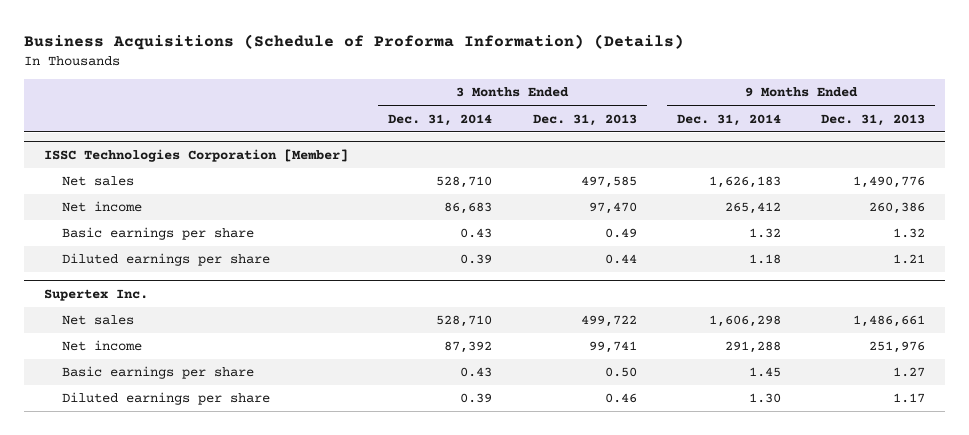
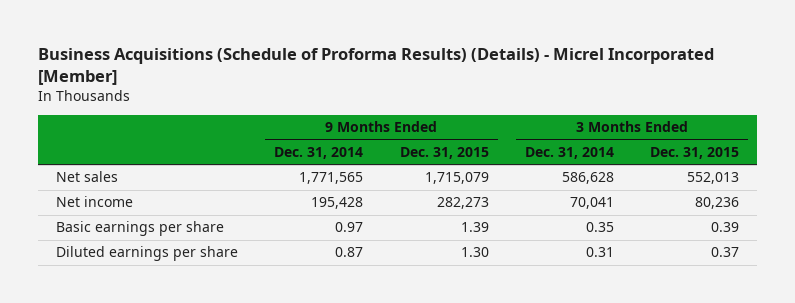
- Business Acquisitions (Schedule of Proforma Information) (Details)
+ Business Acquisitions (Schedule of Proforma Results) (Details) - Micrel Incorporated [Member]
- | 3 Months Ended Dec. 31, 2014 | 3 Months Ended Dec. 31, 2013 | 9 Months Ended Dec. 31, 2014 | 9 Months Ended Dec. 31, 2013
+ | 9 Months Ended Dec. 31, 2014 | 9 Months Ended Dec. 31, 2015 | 3 Months Ended Dec. 31, 2014 | 3 Months Ended Dec. 31, 2015
- ISSC Technologies Corporation [Member]
- Net sales | 528,710 | 497,585 | 1,626,183 | 1,490,776
- Net income | 86,683 | 97,470 | 265,412 | 260,386
- Basic earnings per share | 0.43 | 0.49 | 1.32 | 1.32
- Diluted earnings per share | 0.39 | 0.44 | 1.18 | 1.21
- Supertex Inc.
- Net sales | 528,710 | 499,722 | 1,606,298 | 1,486,661
- Net income | 87,392 | 99,741 | 291,288 | 251,976
- Basic earnings per share | 0.43 | 0.50 | 1.45 | 1.27
- Diluted earnings per share | 0.39 | 0.46 | 1.30 | 1.17
+ Net sales | 1,771,565 | 1,715,079 | 586,628 | 552,013
+ Net income | 195,428 | 282,273 | 70,041 | 80,236
+ Basic earnings per share | 0.97 | 1.39 | 0.35 | 0.39
+ Diluted earnings per share | 0.87 | 1.30 | 0.31 | 0.37

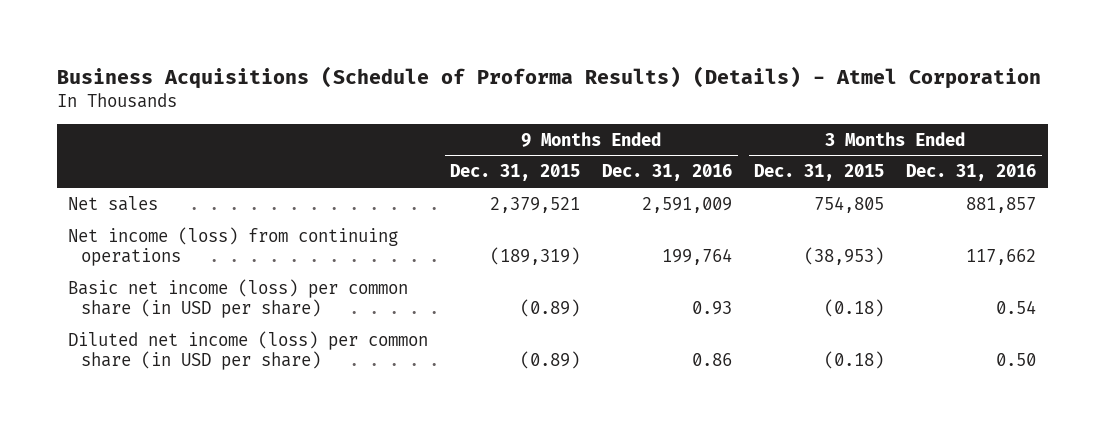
- Business Acquisitions (Schedule of Proforma Results) (Details) - Micrel Incorporated [Member]
+ Business Acquisitions (Schedule of Proforma Results) (Details) - Atmel Corporation
- | 9 Months Ended Dec. 31, 2014 | 9 Months Ended Dec. 31, 2015 | 3 Months Ended Dec. 31, 2014 | 3 Months Ended Dec. 31, 2015
+ | 9 Months Ended Dec. 31, 2015 | 9 Months Ended Dec. 31, 2016 | 3 Months Ended Dec. 31, 2015 | 3 Months Ended Dec. 31, 2016
- Net sales | 1,771,565 | 1,715,079 | 586,628 | 552,013
- Net income | 195,428 | 282,273 | 70,041 | 80,236
- Basic earnings per share | 0.97 | 1.39 | 0.35 | 0.39
- Diluted earnings per share | 0.87 | 1.30 | 0.31 | 0.37
+ Net sales | 2,379,521 | 2,591,009 | 754,805 | 881,857
+ Net income (loss) from continuing operations | (189,319) | 199,764 | (38,953) | 117,662
+ Basic net income (loss) per common share (in USD per share) | (0.89) | 0.93 | (0.18) | 0.54
+ Diluted net income (loss) per common share (in USD per share) | (0.89) | 0.86 | (0.18) | 0.50

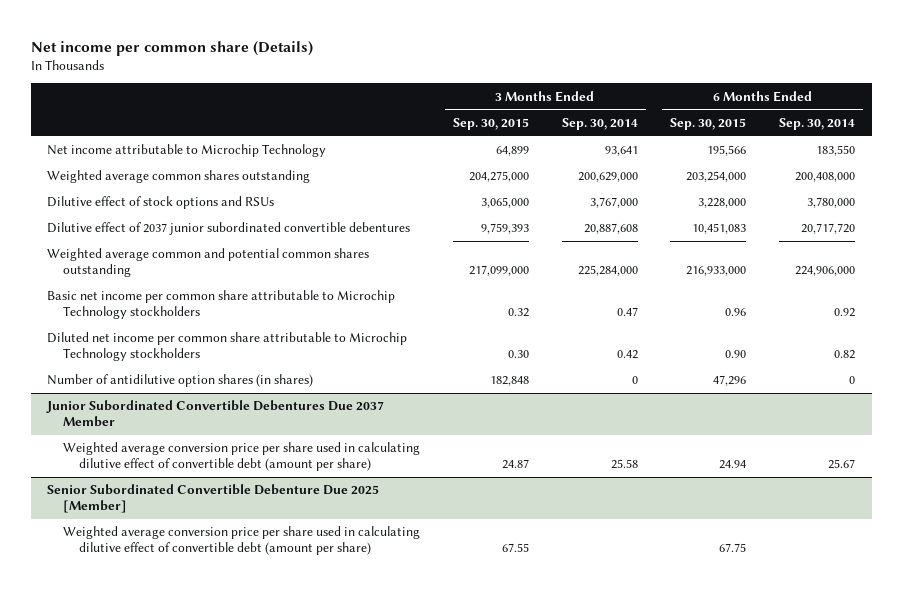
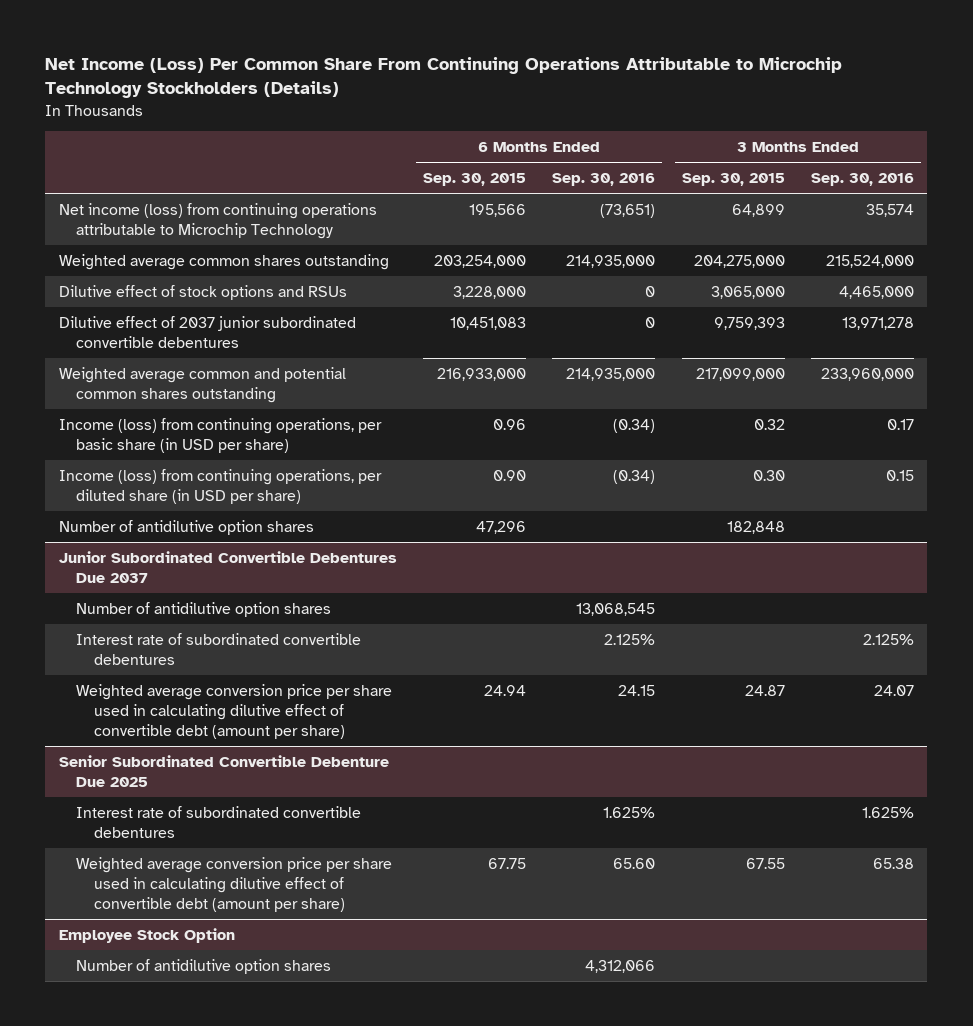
- Net income per common share (Details)
+ Net Income (Loss) Per Common Share From Continuing Operations Attributable to Microchip Technology Stockholders (Details)
- | 3 Months Ended Sep. 30, 2015 | 3 Months Ended Sep. 30, 2014 | 6 Months Ended Sep. 30, 2015 | 6 Months Ended Sep. 30, 2014
+ | 6 Months Ended Sep. 30, 2015 | 6 Months Ended Sep. 30, 2016 | 3 Months Ended Sep. 30, 2015 | 3 Months Ended Sep. 30, 2016
- Net income attributable to Microchip Technology | 64,899 | 93,641 | 195,566 | 183,550
+ Net income (loss) from continuing operations attributable to Microchip Technology | 195,566 | (73,651) | 64,899 | 35,574
- Basic net income per common share attributable to Microchip Technology stockholders | 0.32 | 0.47 | 0.96 | 0.92
- Diluted net income per common share attributable to Microchip Technology stockholders | 0.30 | 0.42 | 0.90 | 0.82
- Number of antidilutive option shares (in shares) | 182,848 | 0 | 47,296 | 0
- Junior Subordinated Convertible Debentures Due 2037 Member
+ Income (loss) from continuing operations, per basic share (in USD per share) | 0.96 | (0.34) | 0.32 | 0.17
+ Income (loss) from continuing operations, per diluted share (in USD per share) | 0.90 | (0.34) | 0.30 | 0.15
+ Number of antidilutive option shares | 47,296 | | 182,848 |
+ Junior Subordinated Convertible Debentures Due 2037
+ Number of antidilutive option shares | | 13,068,545 | |
+ Interest rate of subordinated convertible debentures | | 2.125% | | 2.125%
- Senior Subordinated Convertible Debenture Due 2025 [Member]
+ Senior Subordinated Convertible Debenture Due 2025
+ Interest rate of subordinated convertible debentures | | 1.625% | | 1.625%
+ Employee Stock Option
+ Number of antidilutive option shares | | 4,312,066 | |

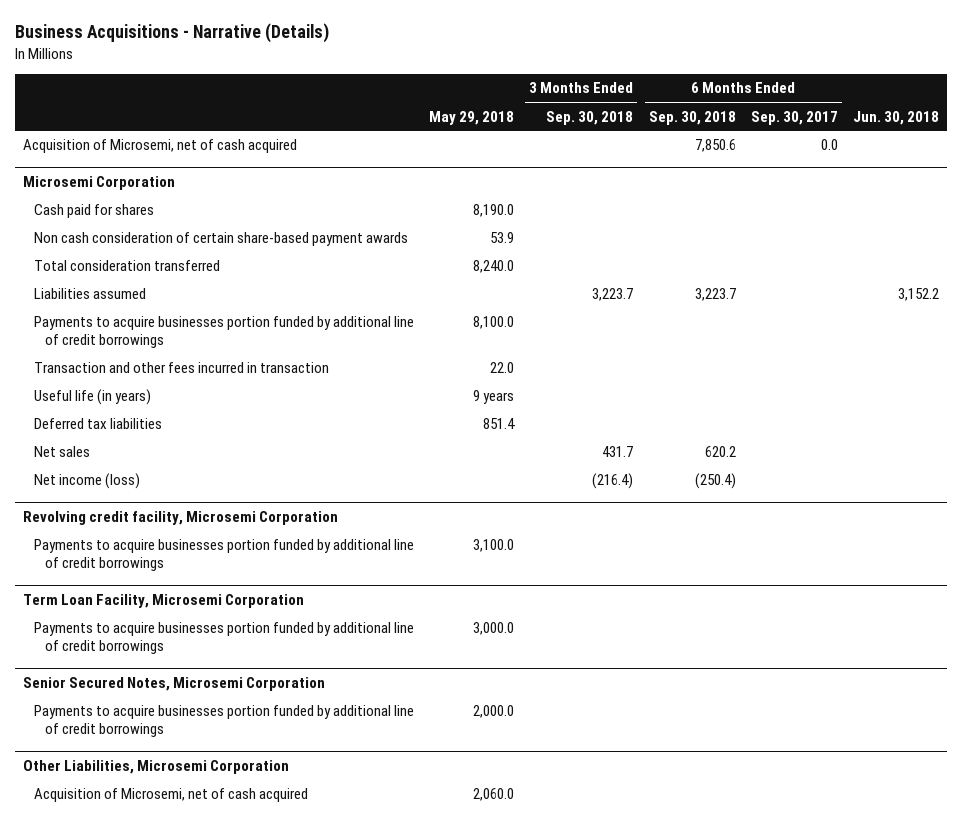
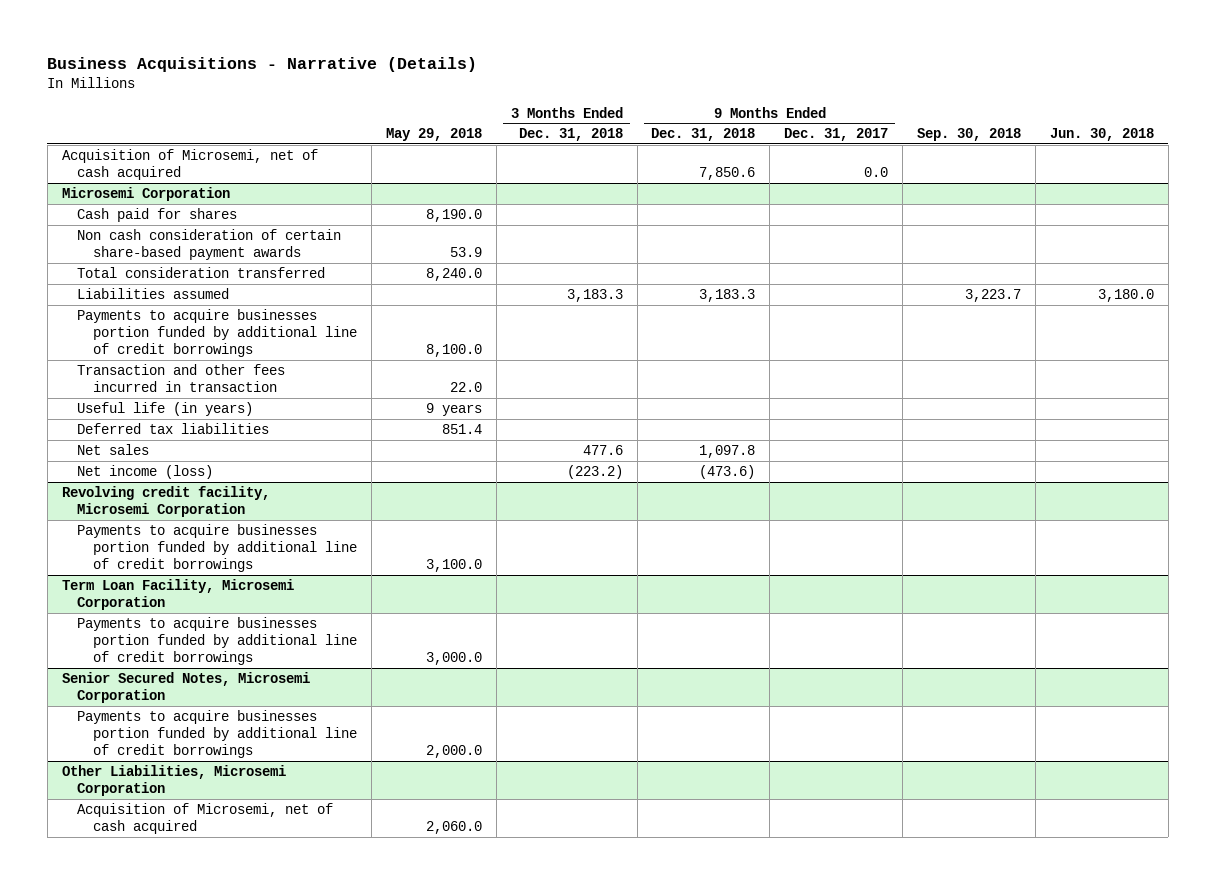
- | May 29, 2018 | 3 Months Ended Sep. 30, 2018 | 6 Months Ended Sep. 30, 2018 | 6 Months Ended Sep. 30, 2017 | Jun. 30, 2018
+ | May 29, 2018 | 3 Months Ended Dec. 31, 2018 | 9 Months Ended Dec. 31, 2018 | 9 Months Ended Dec. 31, 2017 | Sep. 30, 2018 | Jun. 30, 2018
@ Microsemi Corporation
- Liabilities assumed | | 3,223.7 | 3,223.7 | | 3,152.2
+ Liabilities assumed | | 3,183.3 | 3,183.3 | | 3,223.7 | 3,180.0

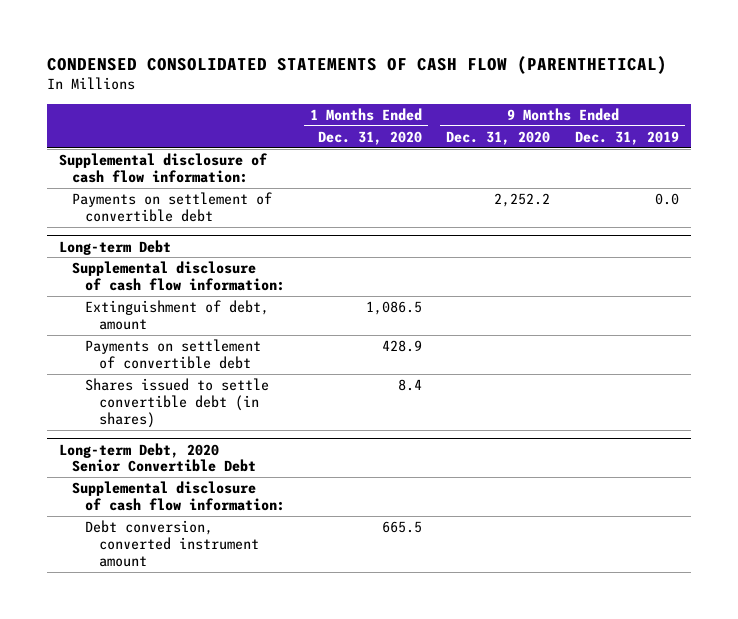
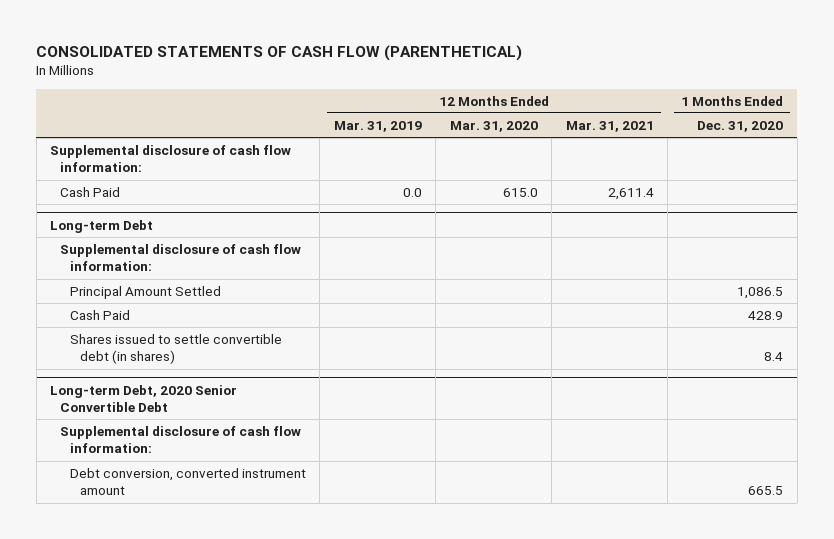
- CONDENSED CONSOLIDATED STATEMENTS OF CASH FLOW (PARENTHETICAL)
+ CONSOLIDATED STATEMENTS OF CASH FLOW (PARENTHETICAL)
- | 1 Months Ended Dec. 31, 2020 | 9 Months Ended Dec. 31, 2020 | 9 Months Ended Dec. 31, 2019
+ | 12 Months Ended Mar. 31, 2019 | 12 Months Ended Mar. 31, 2020 | 12 Months Ended Mar. 31, 2021 | 1 Months Ended Dec. 31, 2020
- Payments on settlement of convertible debt | | 2,252.2 | 0.0
+ Cash Paid | 0.0 | 615.0 | 2,611.4 |
@ Long-term Debt
- Extinguishment of debt, amount | 1,086.5 | |
- Payments on settlement of convertible debt | 428.9 | |
+ Principal Amount Settled | | | | 1,086.5
+ Cash Paid | | | | 428.9

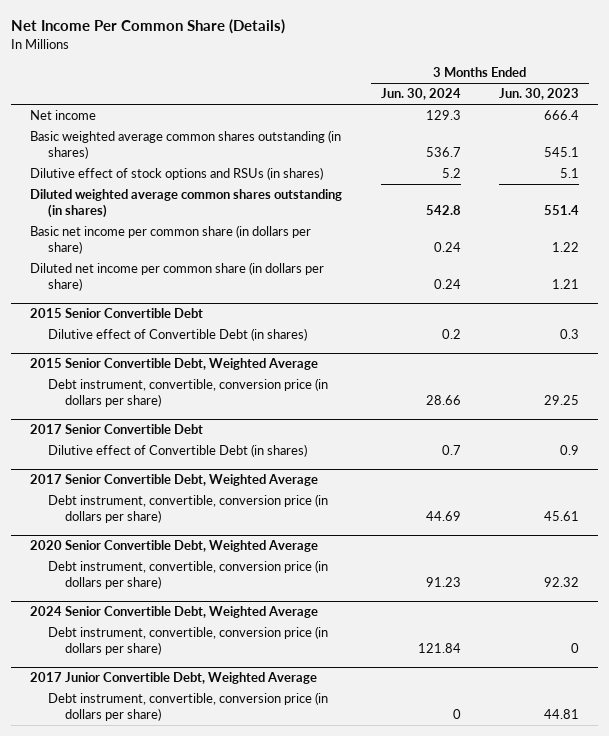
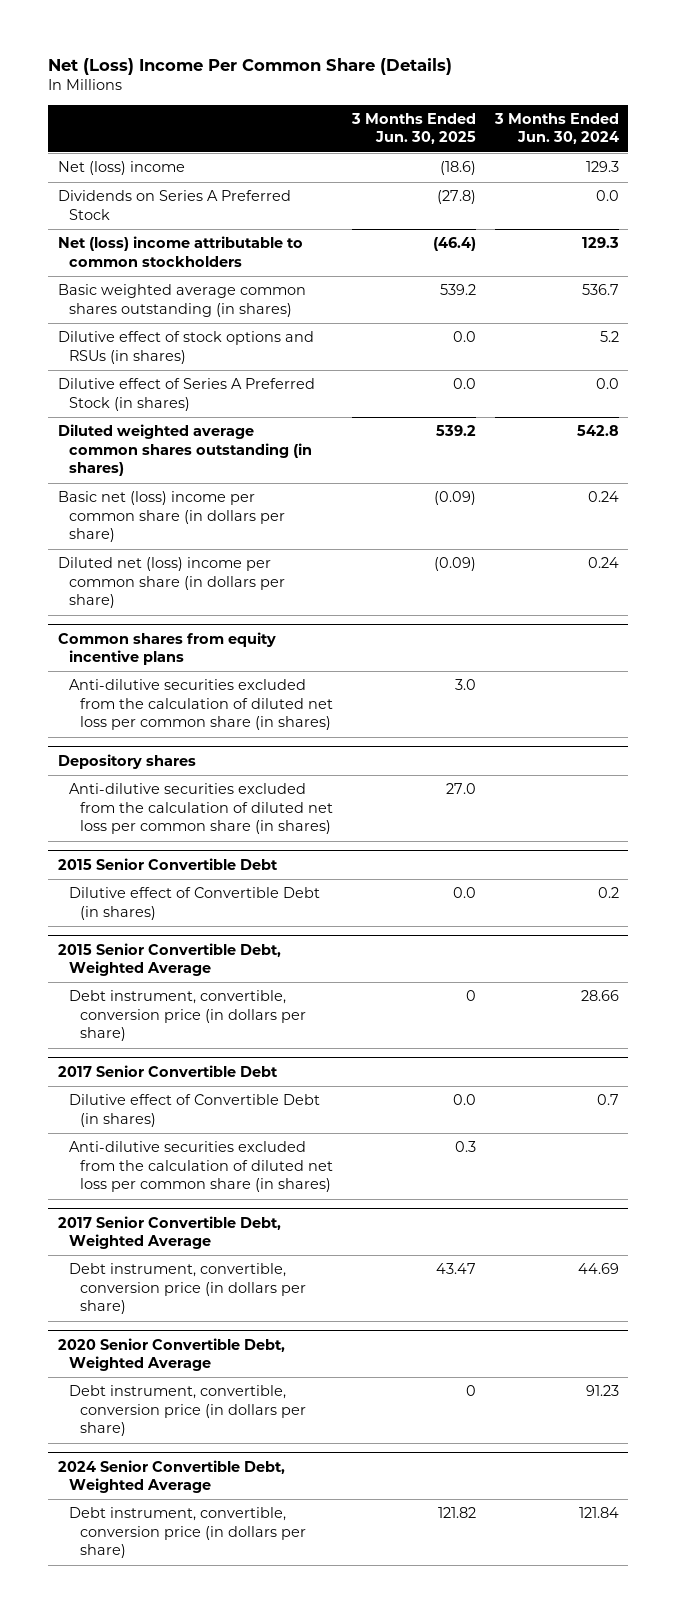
- Net Income Per Common Share (Details)
+ Net (Loss) Income Per Common Share (Details)
- | 3 Months Ended Jun. 30, 2024 | 3 Months Ended Jun. 30, 2023
+ | 3 Months Ended Jun. 30, 2025 | 3 Months Ended Jun. 30, 2024
- Net income | 129.3 | 666.4
+ Net (loss) income | (18.6) | 129.3
+ Dividends on Series A Preferred Stock | (27.8) | 0.0
+ Net (loss) income attributable to common stockholders | (46.4) | 129.3
+ Dilutive effect of Series A Preferred Stock (in shares) | 0.0 | 0.0
- Basic net income per common share (in dollars per share) | 0.24 | 1.22
- Diluted net income per common share (in dollars per share) | 0.24 | 1.21
+ Basic net (loss) income per common share (in dollars per share) | (0.09) | 0.24
+ Diluted net (loss) income per common share (in dollars per share) | (0.09) | 0.24
+ Common shares from equity incentive plans
+ Anti-dilutive securities excluded from the calculation of diluted net loss per common share (in shares) | 3.0 |
+ Depository shares
+ Anti-dilutive securities excluded from the calculation of diluted net loss per common share (in shares) | 27.0 |
@ 2017 Senior Convertible Debt
+ Anti-dilutive securities excluded from the calculation of diluted net loss per common share (in shares) | 0.3 |
- 2017 Junior Convertible Debt, Weighted Average
- Debt instrument, convertible, conversion price (in dollars per share) | 0 | 44.81

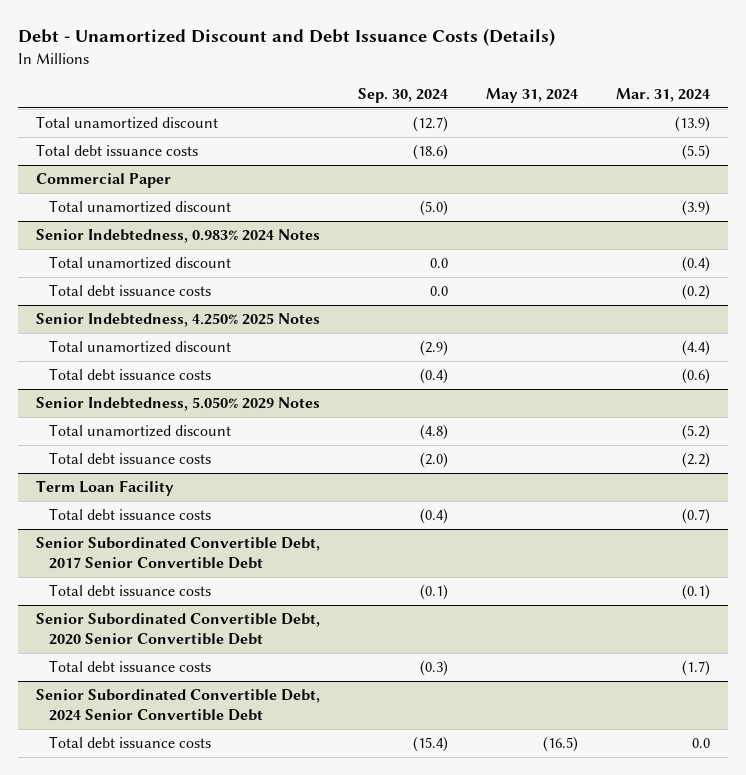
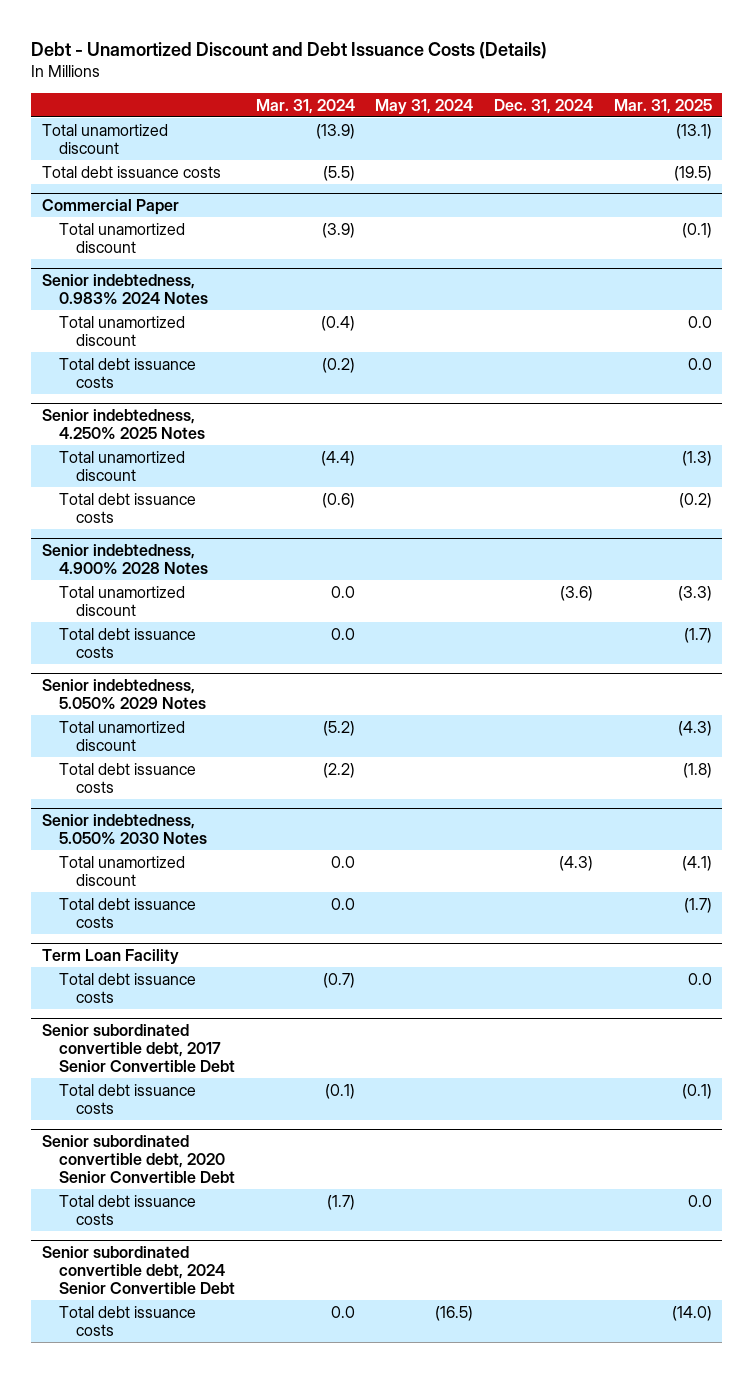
- | Sep. 30, 2024 | May 31, 2024 | Mar. 31, 2024
+ | Mar. 31, 2024 | May 31, 2024 | Dec. 31, 2024 | Mar. 31, 2025
- Senior Indebtedness, 0.983% 2024 Notes
+ Senior indebtedness, 0.983% 2024 Notes
- Senior Indebtedness, 4.250% 2025 Notes
+ Senior indebtedness, 4.250% 2025 Notes
- Senior Indebtedness, 5.050% 2029 Notes
+ Senior indebtedness, 4.900% 2028 Notes
+ Total unamortized discount | 0.0 | | (3.6) | (3.3)
+ Total debt issuance costs | 0.0 | | | (1.7)
+ Senior indebtedness, 5.050% 2029 Notes
+ Senior indebtedness, 5.050% 2030 Notes
+ Total unamortized discount | 0.0 | | (4.3) | (4.1)
+ Total debt issuance costs | 0.0 | | | (1.7)
- Senior Subordinated Convertible Debt, 2017 Senior Convertible Debt
+ Senior subordinated convertible debt, 2017 Senior Convertible Debt
- Senior Subordinated Convertible Debt, 2020 Senior Convertible Debt
+ Senior subordinated convertible debt, 2020 Senior Convertible Debt
- Senior Subordinated Convertible Debt, 2024 Senior Convertible Debt
+ Senior subordinated convertible debt, 2024 Senior Convertible Debt

